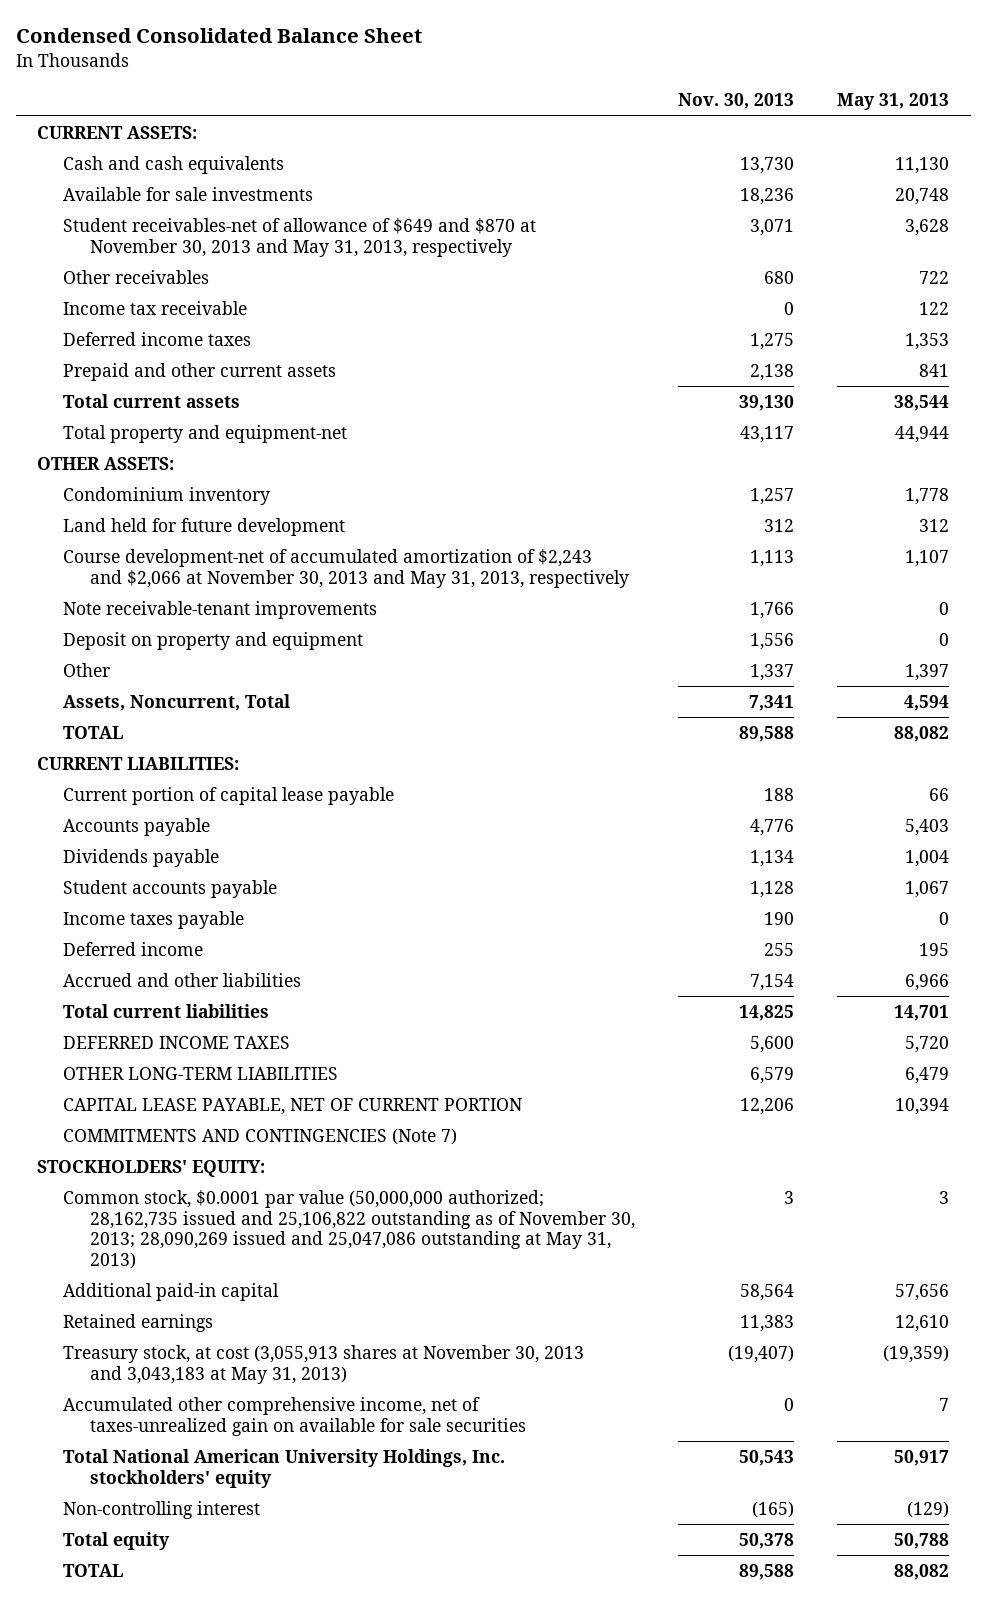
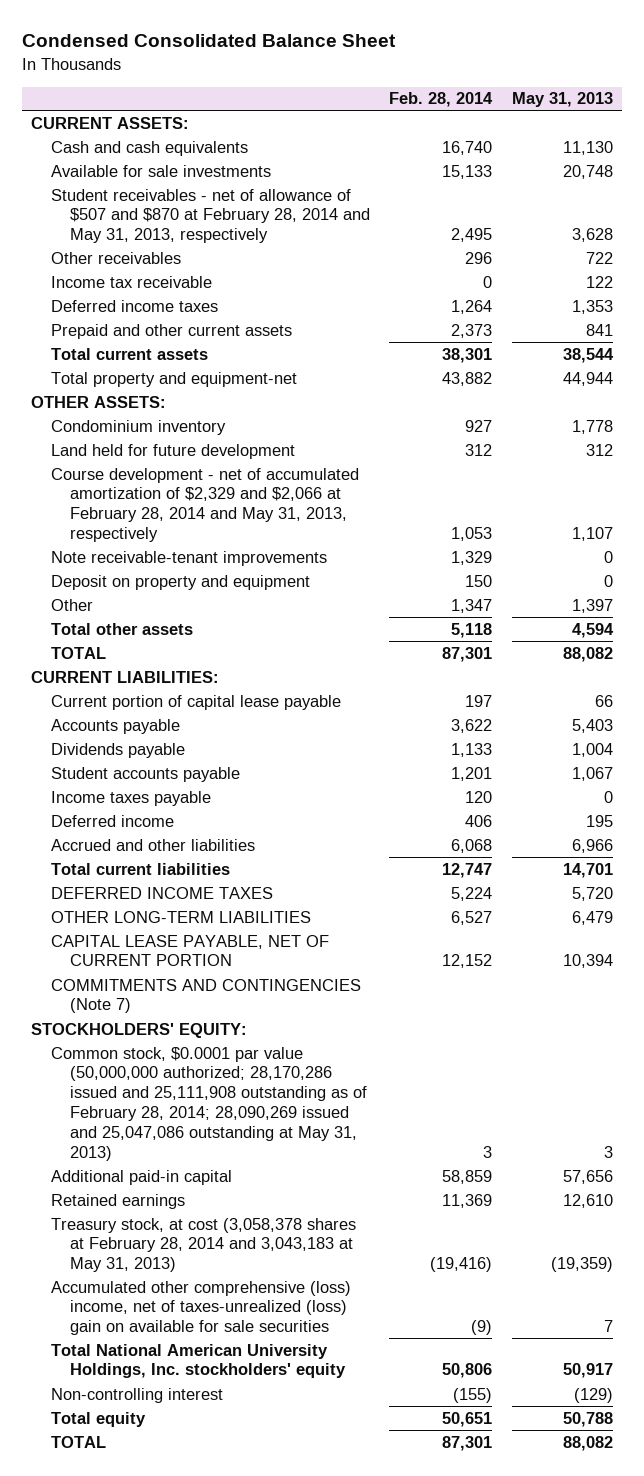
- | Nov. 30, 2013 | May 31, 2013
+ | Feb. 28, 2014 | May 31, 2013
- Student receivables-net of allowance of $649 and $870 at November 30, 2013 and May 31, 2013, respectively | 3,071 | 3,628
+ Student receivables - net of allowance of $507 and $870 at February 28, 2014 and May 31, 2013, respectively | 2,495 | 3,628
- Course development-net of accumulated amortization of $2,243 and $2,066 at November 30, 2013 and May 31, 2013, respectively | 1,113 | 1,107
+ Course development - net of accumulated amortization of $2,329 and $2,066 at February 28, 2014 and May 31, 2013, respectively | 1,053 | 1,107
- Assets, Noncurrent, Total | 7,341 | 4,594
+ Total other assets | 5,118 | 4,594
- Common stock, $0.0001 par value (50,000,000 authorized; 28,162,735 issued and 25,106,822 outstanding as of November 30, 2013; 28,090,269 issued and 25,047,086 outstanding at May 31, 2013) | 3 | 3
+ Common stock, $0.0001 par value (50,000,000 authorized; 28,170,286 issued and 25,111,908 outstanding as of February 28, 2014; 28,090,269 issued and 25,047,086 outstanding at May 31, 2013) | 3 | 3
- Treasury stock, at cost (3,055,913 shares at November 30, 2013 and 3,043,183 at May 31, 2013) | (19,407) | (19,359)
- Accumulated other comprehensive income, net of taxes-unrealized gain on available for sale securities | 0 | 7
+ Treasury stock, at cost (3,058,378 shares at February 28, 2014 and 3,043,183 at May 31, 2013) | (19,416) | (19,359)
+ Accumulated other comprehensive (loss) income, net of taxes-unrealized (loss) gain on available for sale securities | (9) | 7

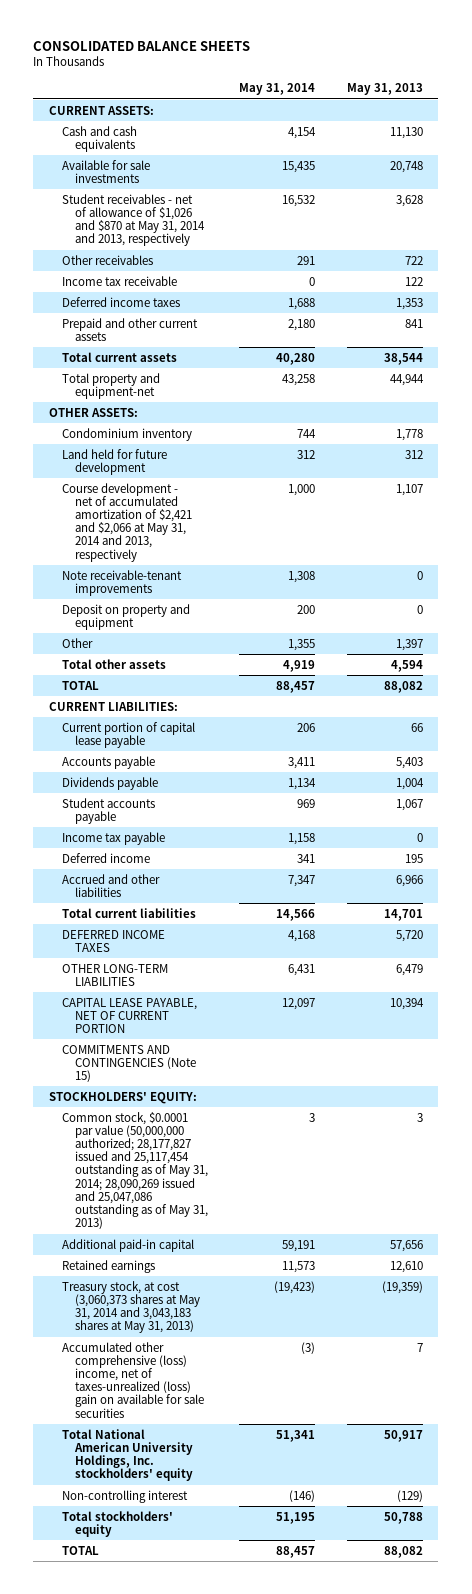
- Condensed Consolidated Balance Sheet
+ CONSOLIDATED BALANCE SHEETS
- | Feb. 28, 2014 | May 31, 2013
+ | May 31, 2014 | May 31, 2013
- Student receivables - net of allowance of $507 and $870 at February 28, 2014 and May 31, 2013, respectively | 2,495 | 3,628
+ Student receivables - net of allowance of $1,026 and $870 at May 31, 2014 and 2013, respectively | 16,532 | 3,628
- Course development - net of accumulated amortization of $2,329 and $2,066 at February 28, 2014 and May 31, 2013, respectively | 1,053 | 1,107
+ Course development - net of accumulated amortization of $2,421 and $2,066 at May 31, 2014 and 2013, respectively | 1,000 | 1,107
- Income taxes payable | 120 | 0
+ Income tax payable | 1,158 | 0
- COMMITMENTS AND CONTINGENCIES (Note 7)
+ COMMITMENTS AND CONTINGENCIES (Note 15)
- Common stock, $0.0001 par value (50,000,000 authorized; 28,170,286 issued and 25,111,908 outstanding as of February 28, 2014; 28,090,269 issued and 25,047,086 outstanding at May 31, 2013) | 3 | 3
+ Common stock, $0.0001 par value (50,000,000 authorized; 28,177,827 issued and 25,117,454 outstanding as of May 31, 2014; 28,090,269 issued and 25,047,086 outstanding as of May 31, 2013) | 3 | 3
- Treasury stock, at cost (3,058,378 shares at February 28, 2014 and 3,043,183 at May 31, 2013) | (19,416) | (19,359)
+ Treasury stock, at cost (3,060,373 shares at May 31, 2014 and 3,043,183 shares at May 31, 2013) | (19,423) | (19,359)
- Total equity | 50,651 | 50,788
+ Total stockholders' equity | 51,195 | 50,788

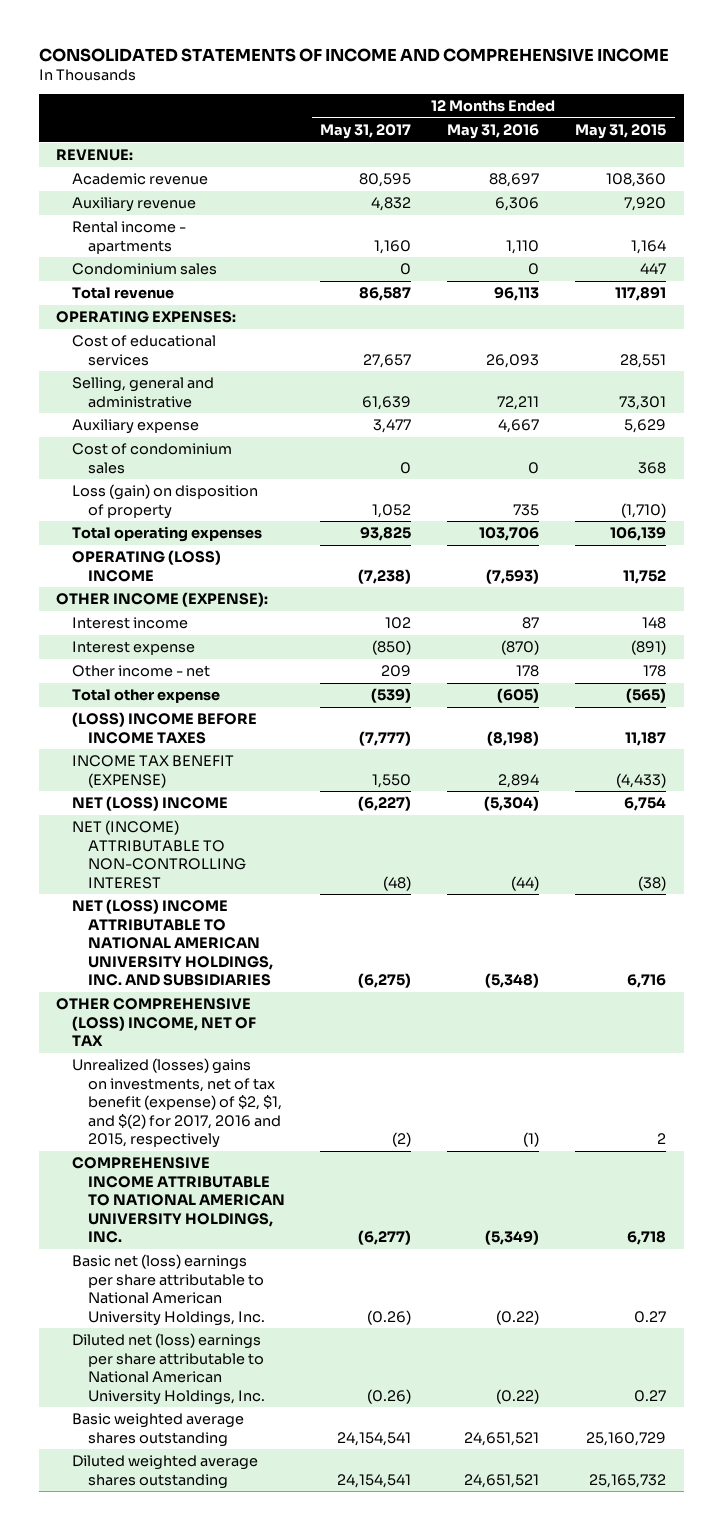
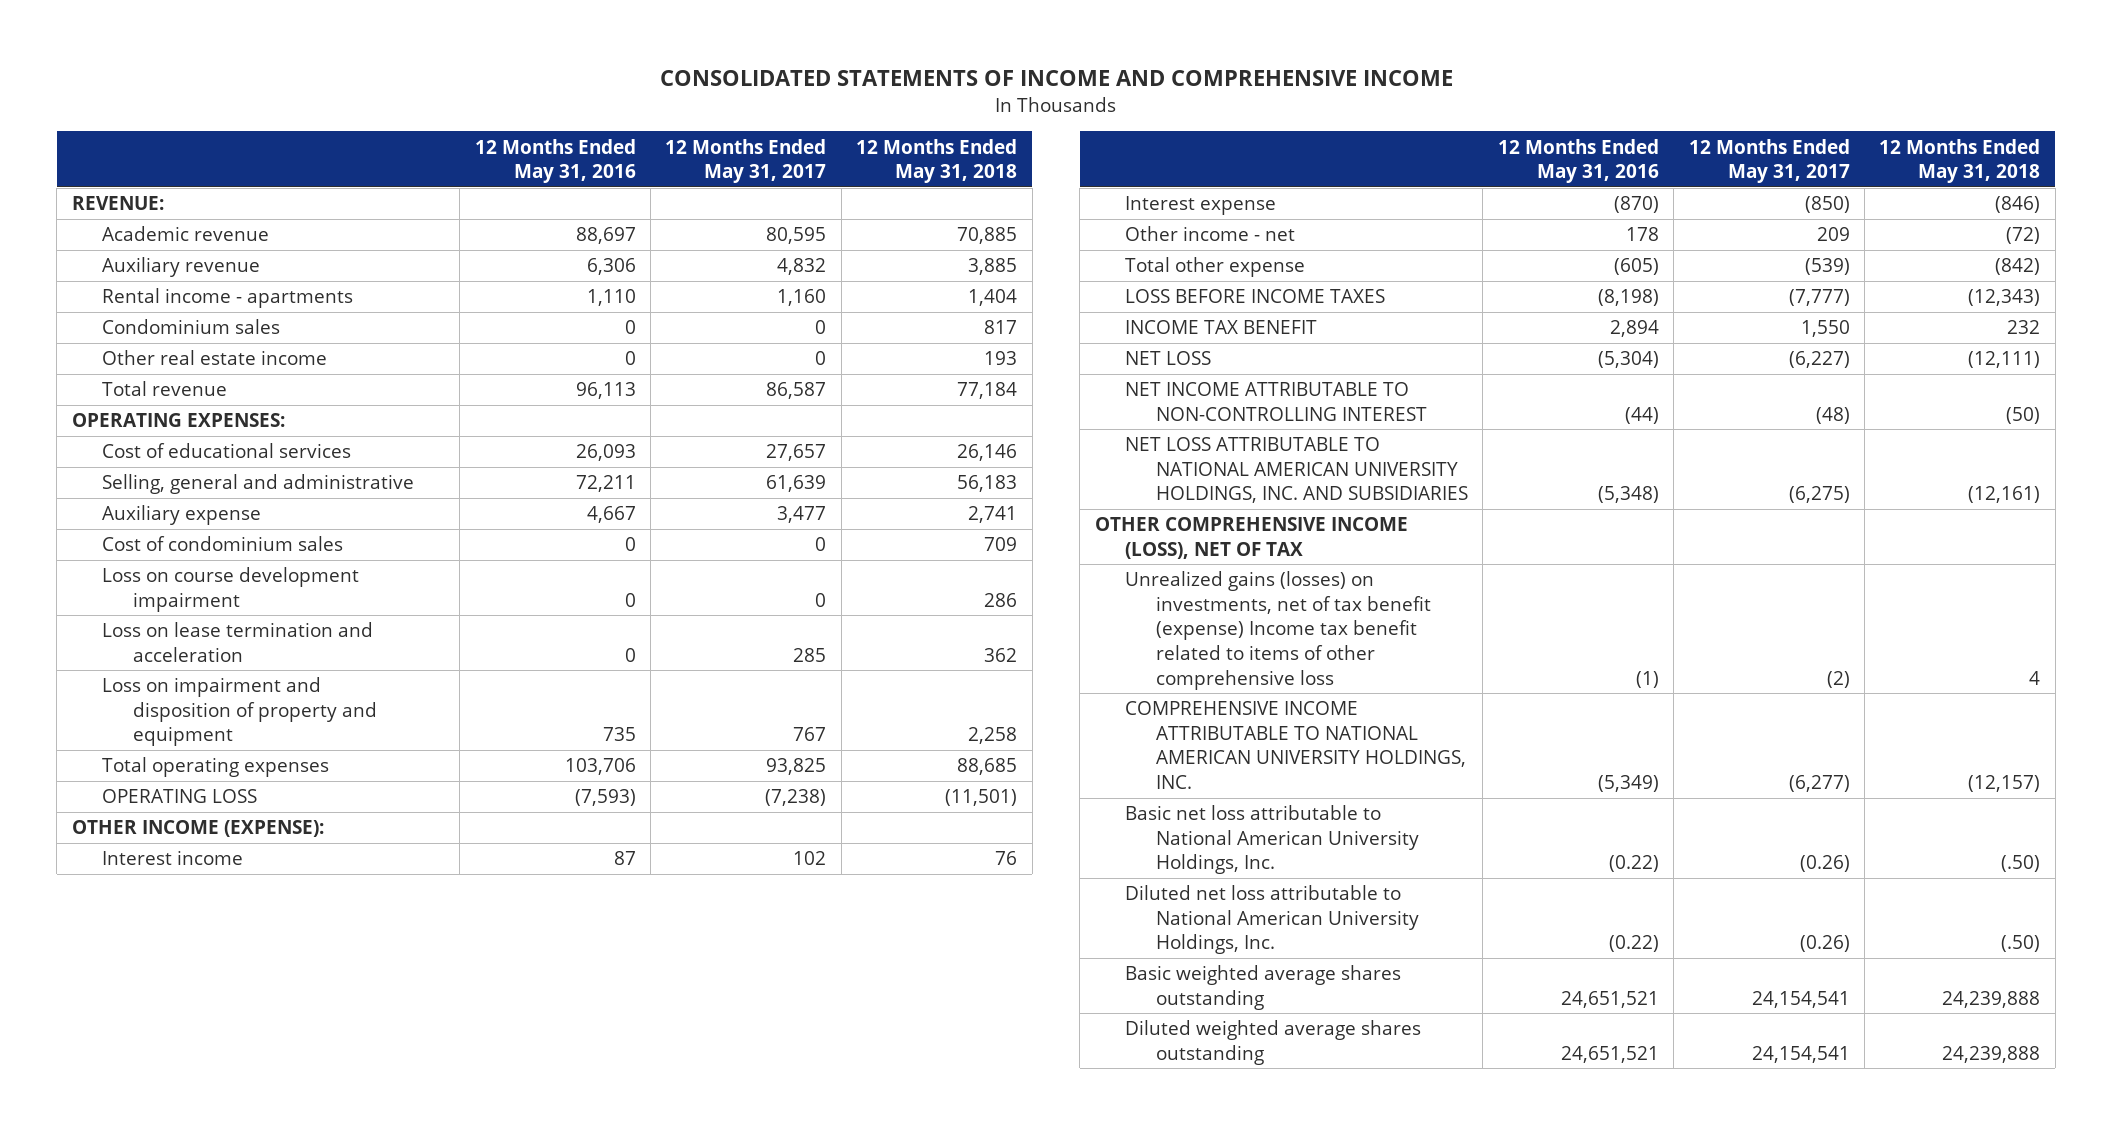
- | 12 Months Ended May 31, 2017 | 12 Months Ended May 31, 2016 | 12 Months Ended May 31, 2015
+ | 12 Months Ended May 31, 2016 | 12 Months Ended May 31, 2017 | 12 Months Ended May 31, 2018
+ Other real estate income | 0 | 0 | 193
- Loss (gain) on disposition of property | 1,052 | 735 | (1,710)
+ Loss on course development impairment | 0 | 0 | 286
+ Loss on lease termination and acceleration | 0 | 285 | 362
+ Loss on impairment and disposition of property and equipment | 735 | 767 | 2,258
- OPERATING (LOSS) INCOME | (7,238) | (7,593) | 11,752
+ OPERATING LOSS | (7,593) | (7,238) | (11,501)
- (LOSS) INCOME BEFORE INCOME TAXES | (7,777) | (8,198) | 11,187
- INCOME TAX BENEFIT (EXPENSE) | 1,550 | 2,894 | (4,433)
- NET (LOSS) INCOME | (6,227) | (5,304) | 6,754
- NET (INCOME) ATTRIBUTABLE TO NON-CONTROLLING INTEREST | (48) | (44) | (38)
- NET (LOSS) INCOME ATTRIBUTABLE TO NATIONAL AMERICAN UNIVERSITY HOLDINGS, INC. AND SUBSIDIARIES | (6,275) | (5,348) | 6,716
- OTHER COMPREHENSIVE (LOSS) INCOME, NET OF TAX
- Unrealized (losses) gains on investments, net of tax benefit (expense) of $2, $1, and $(2) for 2017, 2016 and 2015, respectively | (2) | (1) | 2
+ LOSS BEFORE INCOME TAXES | (8,198) | (7,777) | (12,343)
+ INCOME TAX BENEFIT | 2,894 | 1,550 | 232
+ NET LOSS | (5,304) | (6,227) | (12,111)
+ NET INCOME ATTRIBUTABLE TO NON-CONTROLLING INTEREST | (44) | (48) | (50)
+ NET LOSS ATTRIBUTABLE TO NATIONAL AMERICAN UNIVERSITY HOLDINGS, INC. AND SUBSIDIARIES | (5,348) | (6,275) | (12,161)
+ OTHER COMPREHENSIVE INCOME (LOSS), NET OF TAX
+ Unrealized gains (losses) on investments, net of tax benefit (expense) Income tax benefit related to items of other comprehensive loss | (1) | (2) | 4
- Basic net (loss) earnings per share attributable to National American University Holdings, Inc. | (0.26) | (0.22) | 0.27
- Diluted net (loss) earnings per share attributable to National American University Holdings, Inc. | (0.26) | (0.22) | 0.27
+ Basic net loss attributable to National American University Holdings, Inc. | (0.22) | (0.26) | (.50)
+ Diluted net loss attributable to National American University Holdings, Inc. | (0.22) | (0.26) | (.50)

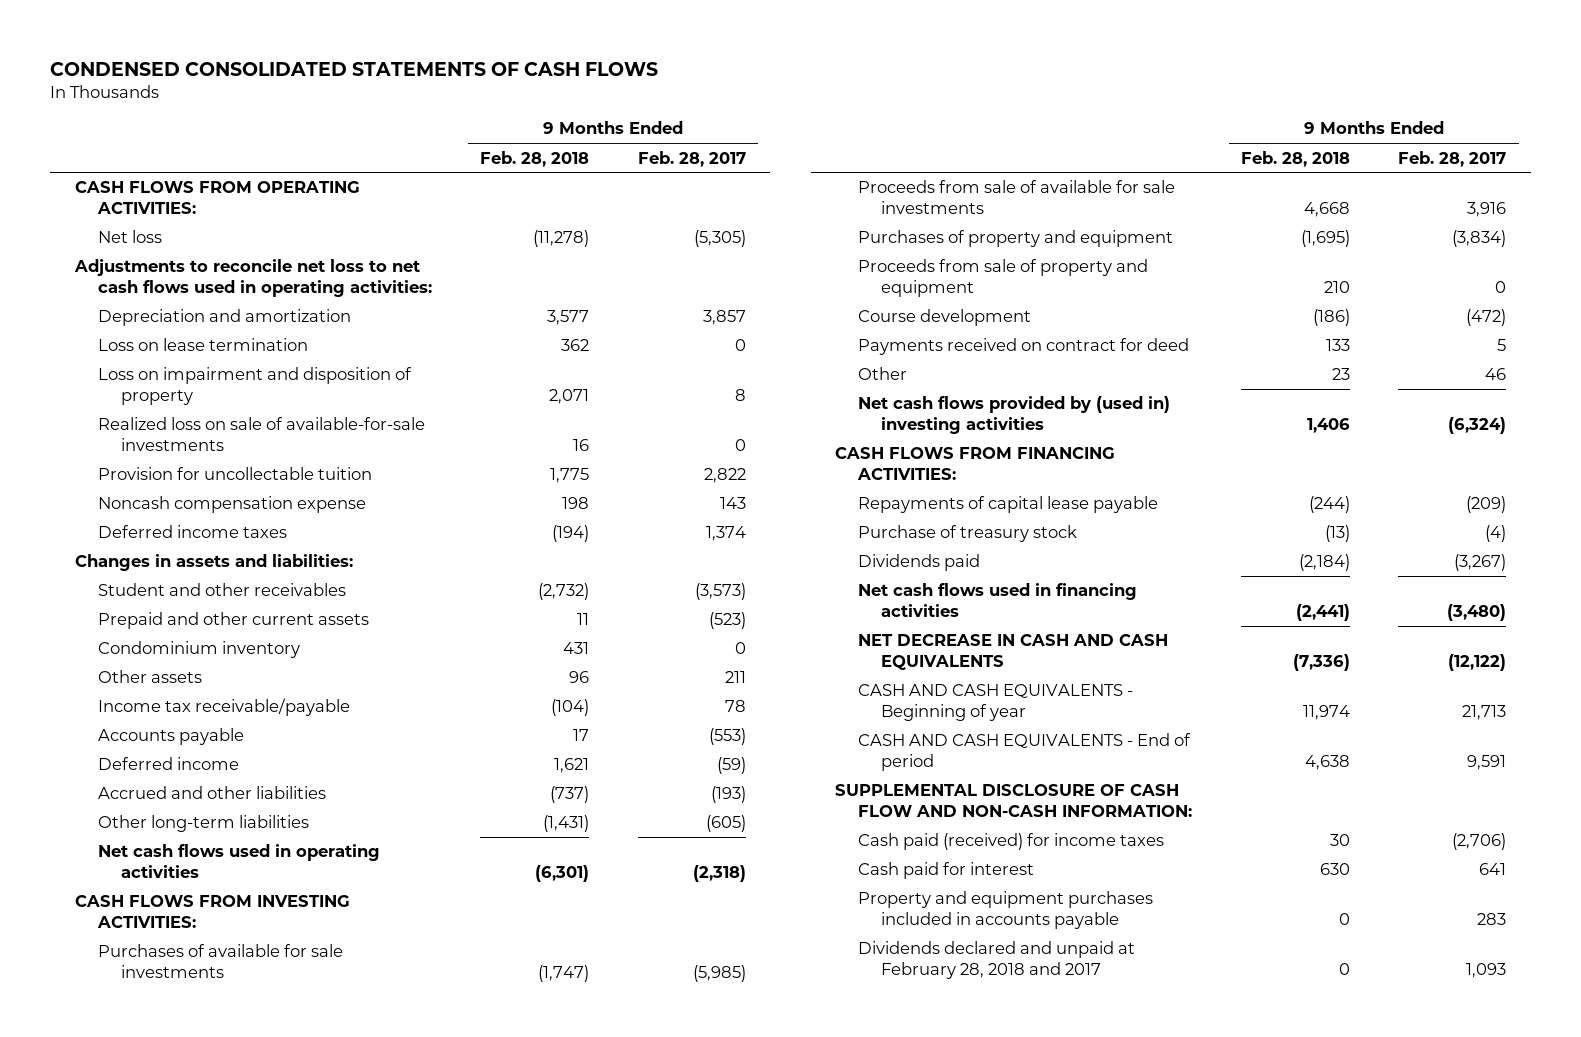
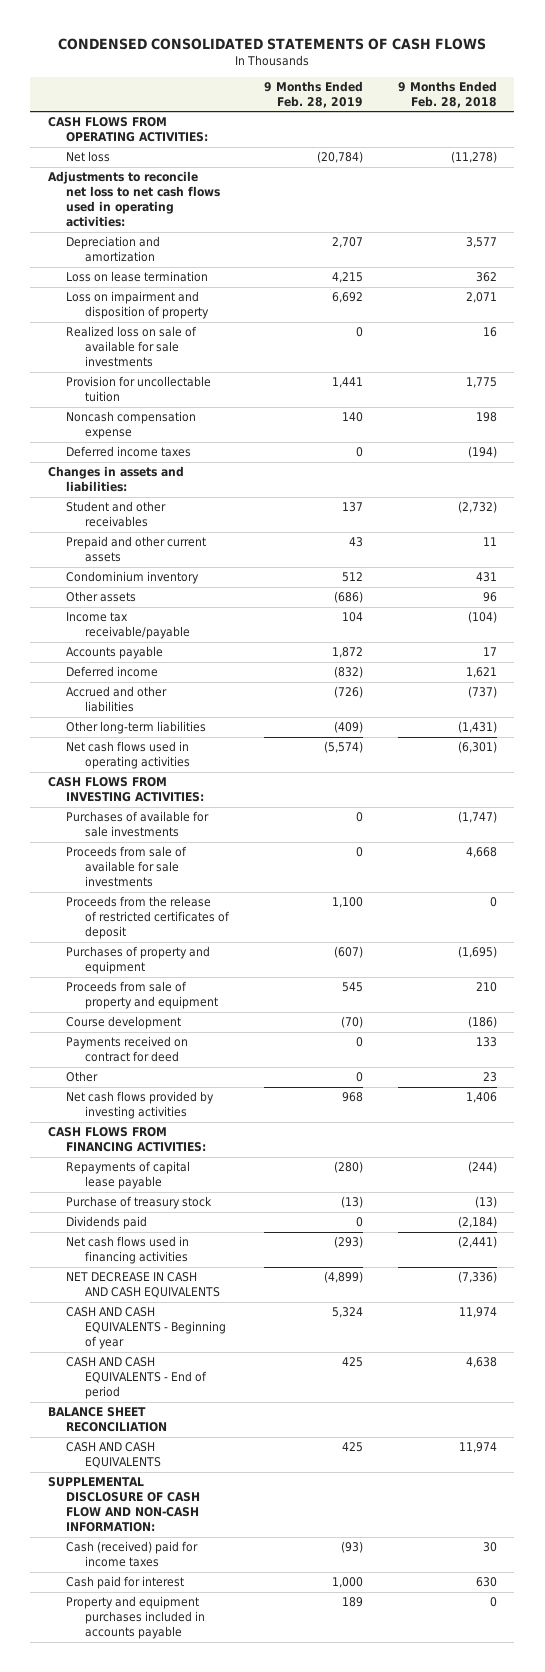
- | 9 Months Ended Feb. 28, 2018 | 9 Months Ended Feb. 28, 2017
+ | 9 Months Ended Feb. 28, 2019 | 9 Months Ended Feb. 28, 2018
- Realized loss on sale of available-for-sale investments | 16 | 0
+ Realized loss on sale of available for sale investments | 0 | 16
+ Proceeds from the release of restricted certificates of deposit | 1,100 | 0
- Net cash flows provided by (used in) investing activities | 1,406 | (6,324)
+ Net cash flows provided by investing activities | 968 | 1,406
+ BALANCE SHEET RECONCILIATION
+ CASH AND CASH EQUIVALENTS | 425 | 11,974
- Cash paid (received) for income taxes | 30 | (2,706)
+ Cash (received) paid for income taxes | (93) | 30
- Dividends declared and unpaid at February 28, 2018 and 2017 | 0 | 1,093

